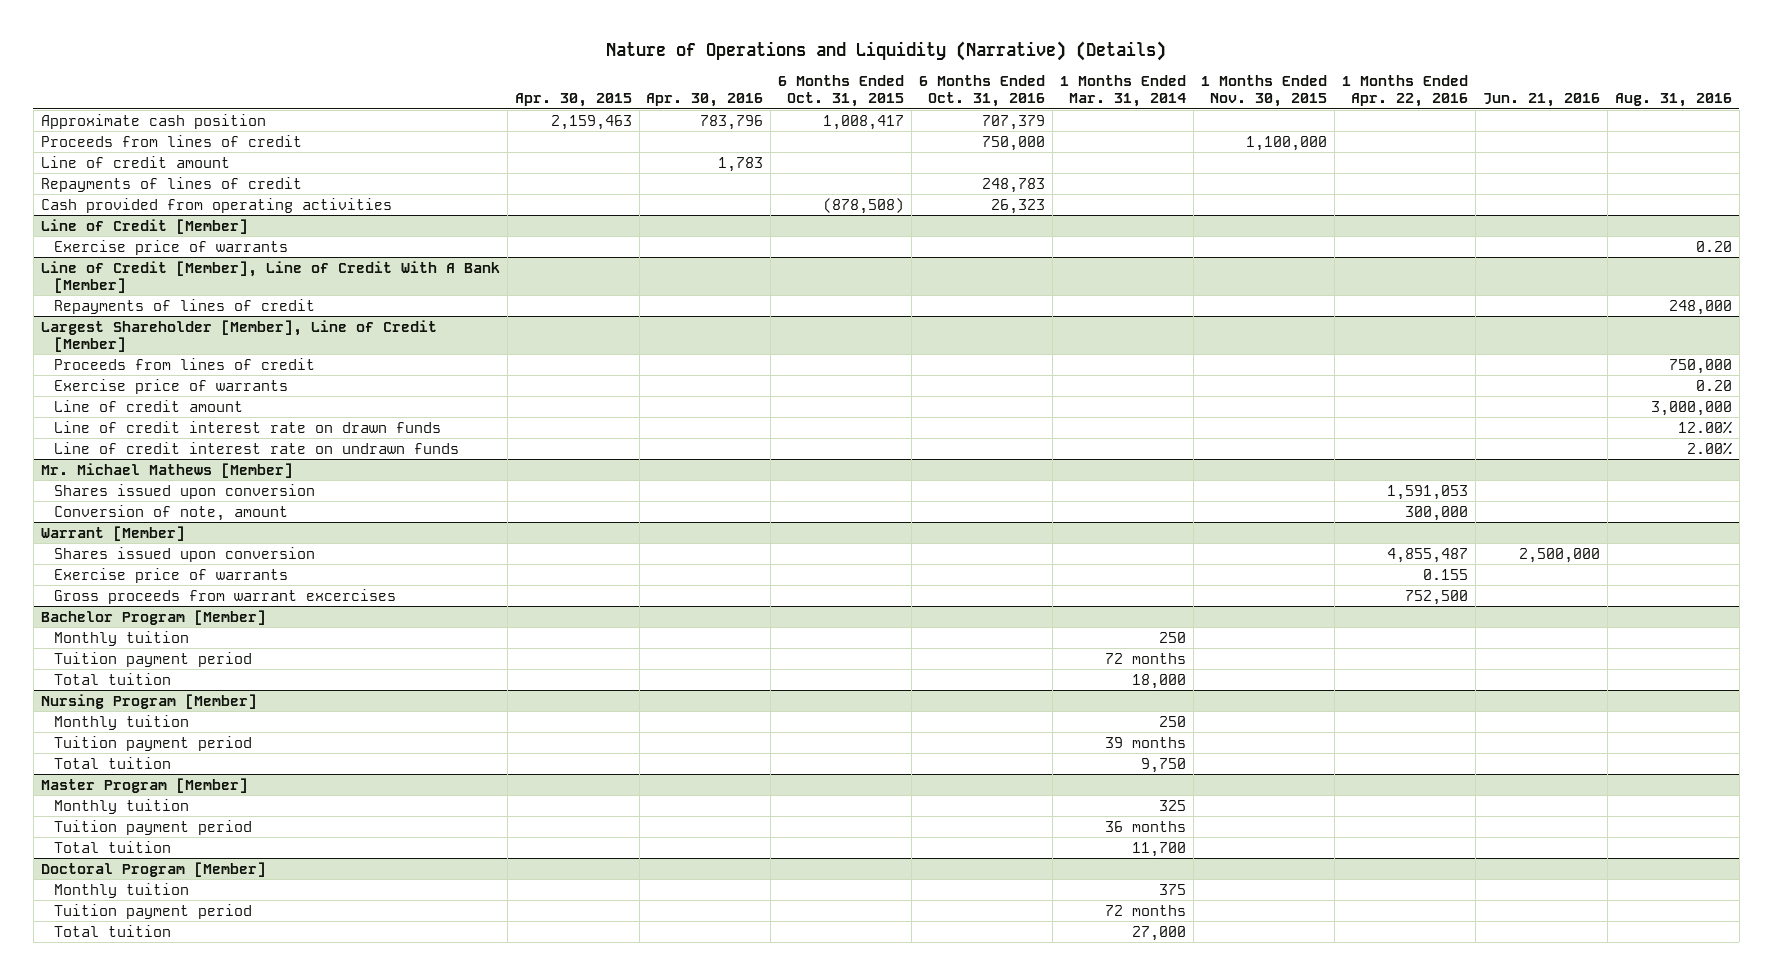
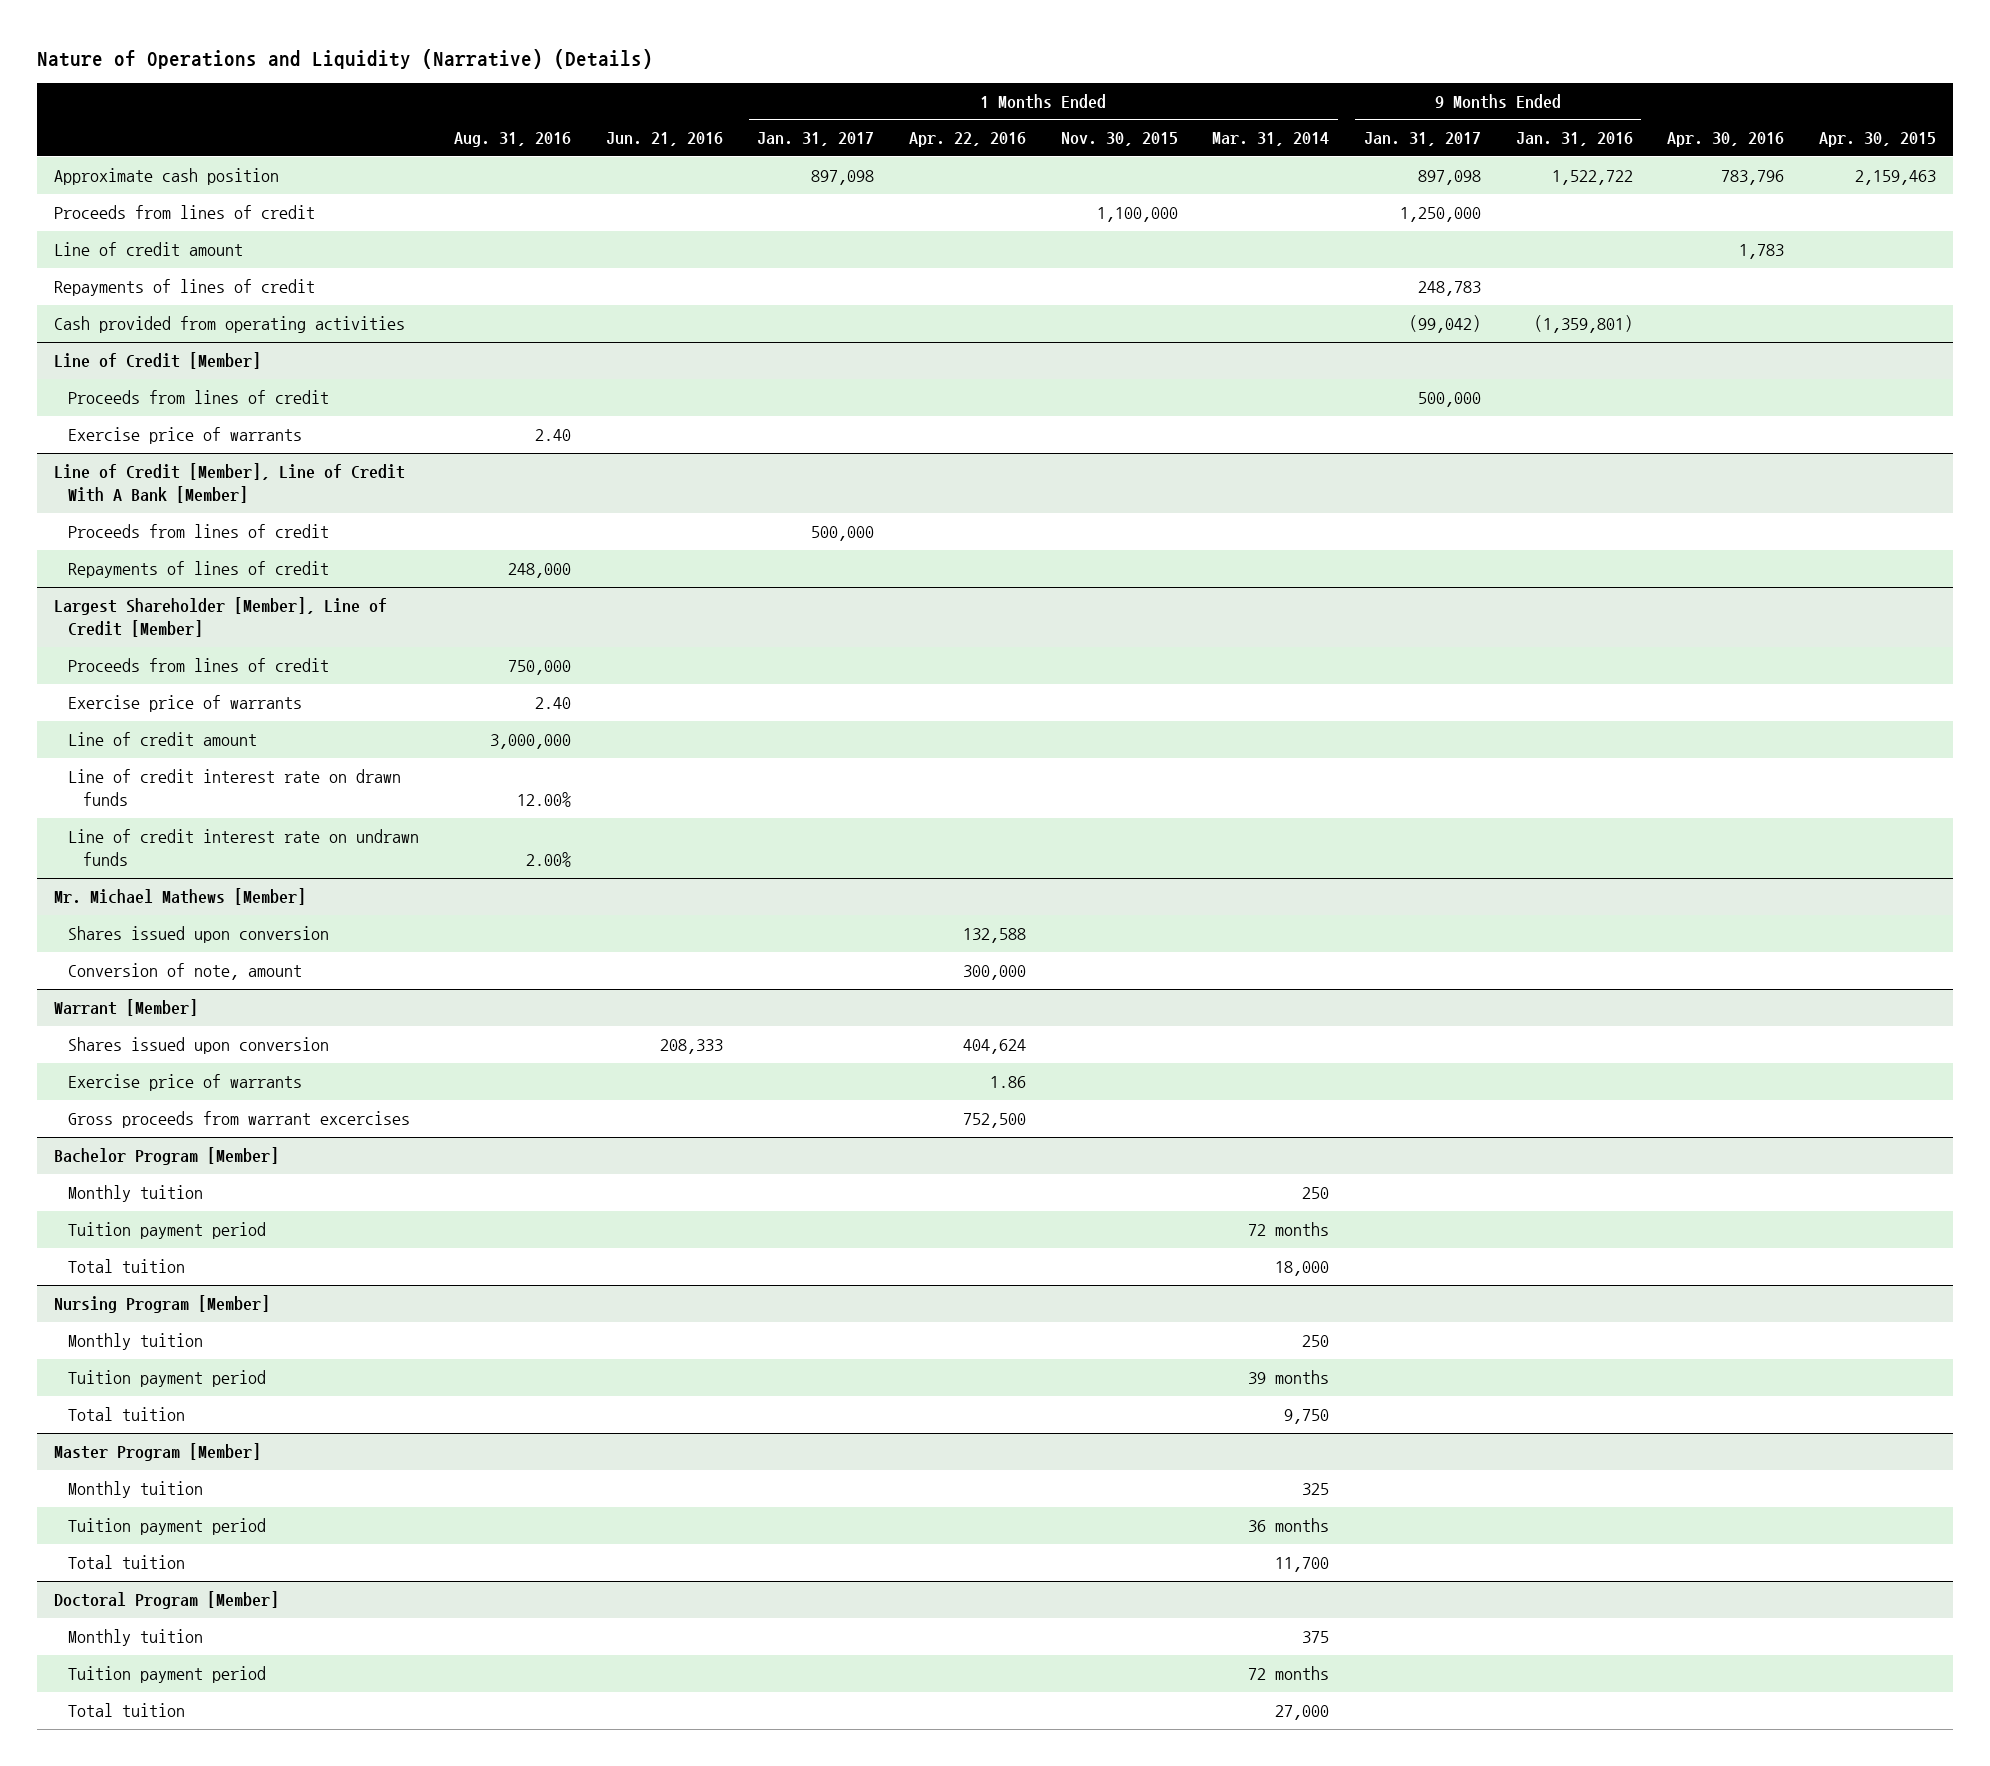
- | Apr. 30, 2015 | Apr. 30, 2016 | 6 Months Ended Oct. 31, 2015 | 6 Months Ended Oct. 31, 2016 | 1 Months Ended Mar. 31, 2014 | 1 Months Ended Nov. 30, 2015 | 1 Months Ended Apr. 22, 2016 | Jun. 21, 2016 | Aug. 31, 2016
+ | Aug. 31, 2016 | Jun. 21, 2016 | 1 Months Ended Jan. 31, 2017 | 1 Months Ended Apr. 22, 2016 | 1 Months Ended Nov. 30, 2015 | 1 Months Ended Mar. 31, 2014 | 9 Months Ended Jan. 31, 2017 | 9 Months Ended Jan. 31, 2016 | Apr. 30, 2016 | Apr. 30, 2015
@ Line of Credit [Member]
- Exercise price of warrants | | | | | | | | | 0.20
+ Proceeds from lines of credit | | | | | | | 500,000 | | |
+ Exercise price of warrants | 2.40 | | | | | | | | |
@ Line of Credit [Member], Line of Credit With A Bank [Member]
+ Proceeds from lines of credit | | | 500,000 | | | | | | |
@ Largest Shareholder [Member], Line of Credit [Member]
- Exercise price of warrants | | | | | | | | | 0.20
+ Exercise price of warrants | 2.40 | | | | | | | | |
@ Mr. Michael Mathews [Member]
- Shares issued upon conversion | | | | | | | 1,591,053 | |
+ Shares issued upon conversion | | | | 132,588 | | | | | |
@ Warrant [Member]
- Shares issued upon conversion | | | | | | | 4,855,487 | 2,500,000 |
- Exercise price of warrants | | | | | | | 0.155 | |
+ Shares issued upon conversion | | 208,333 | | 404,624 | | | | | |
+ Exercise price of warrants | | | | 1.86 | | | | | |

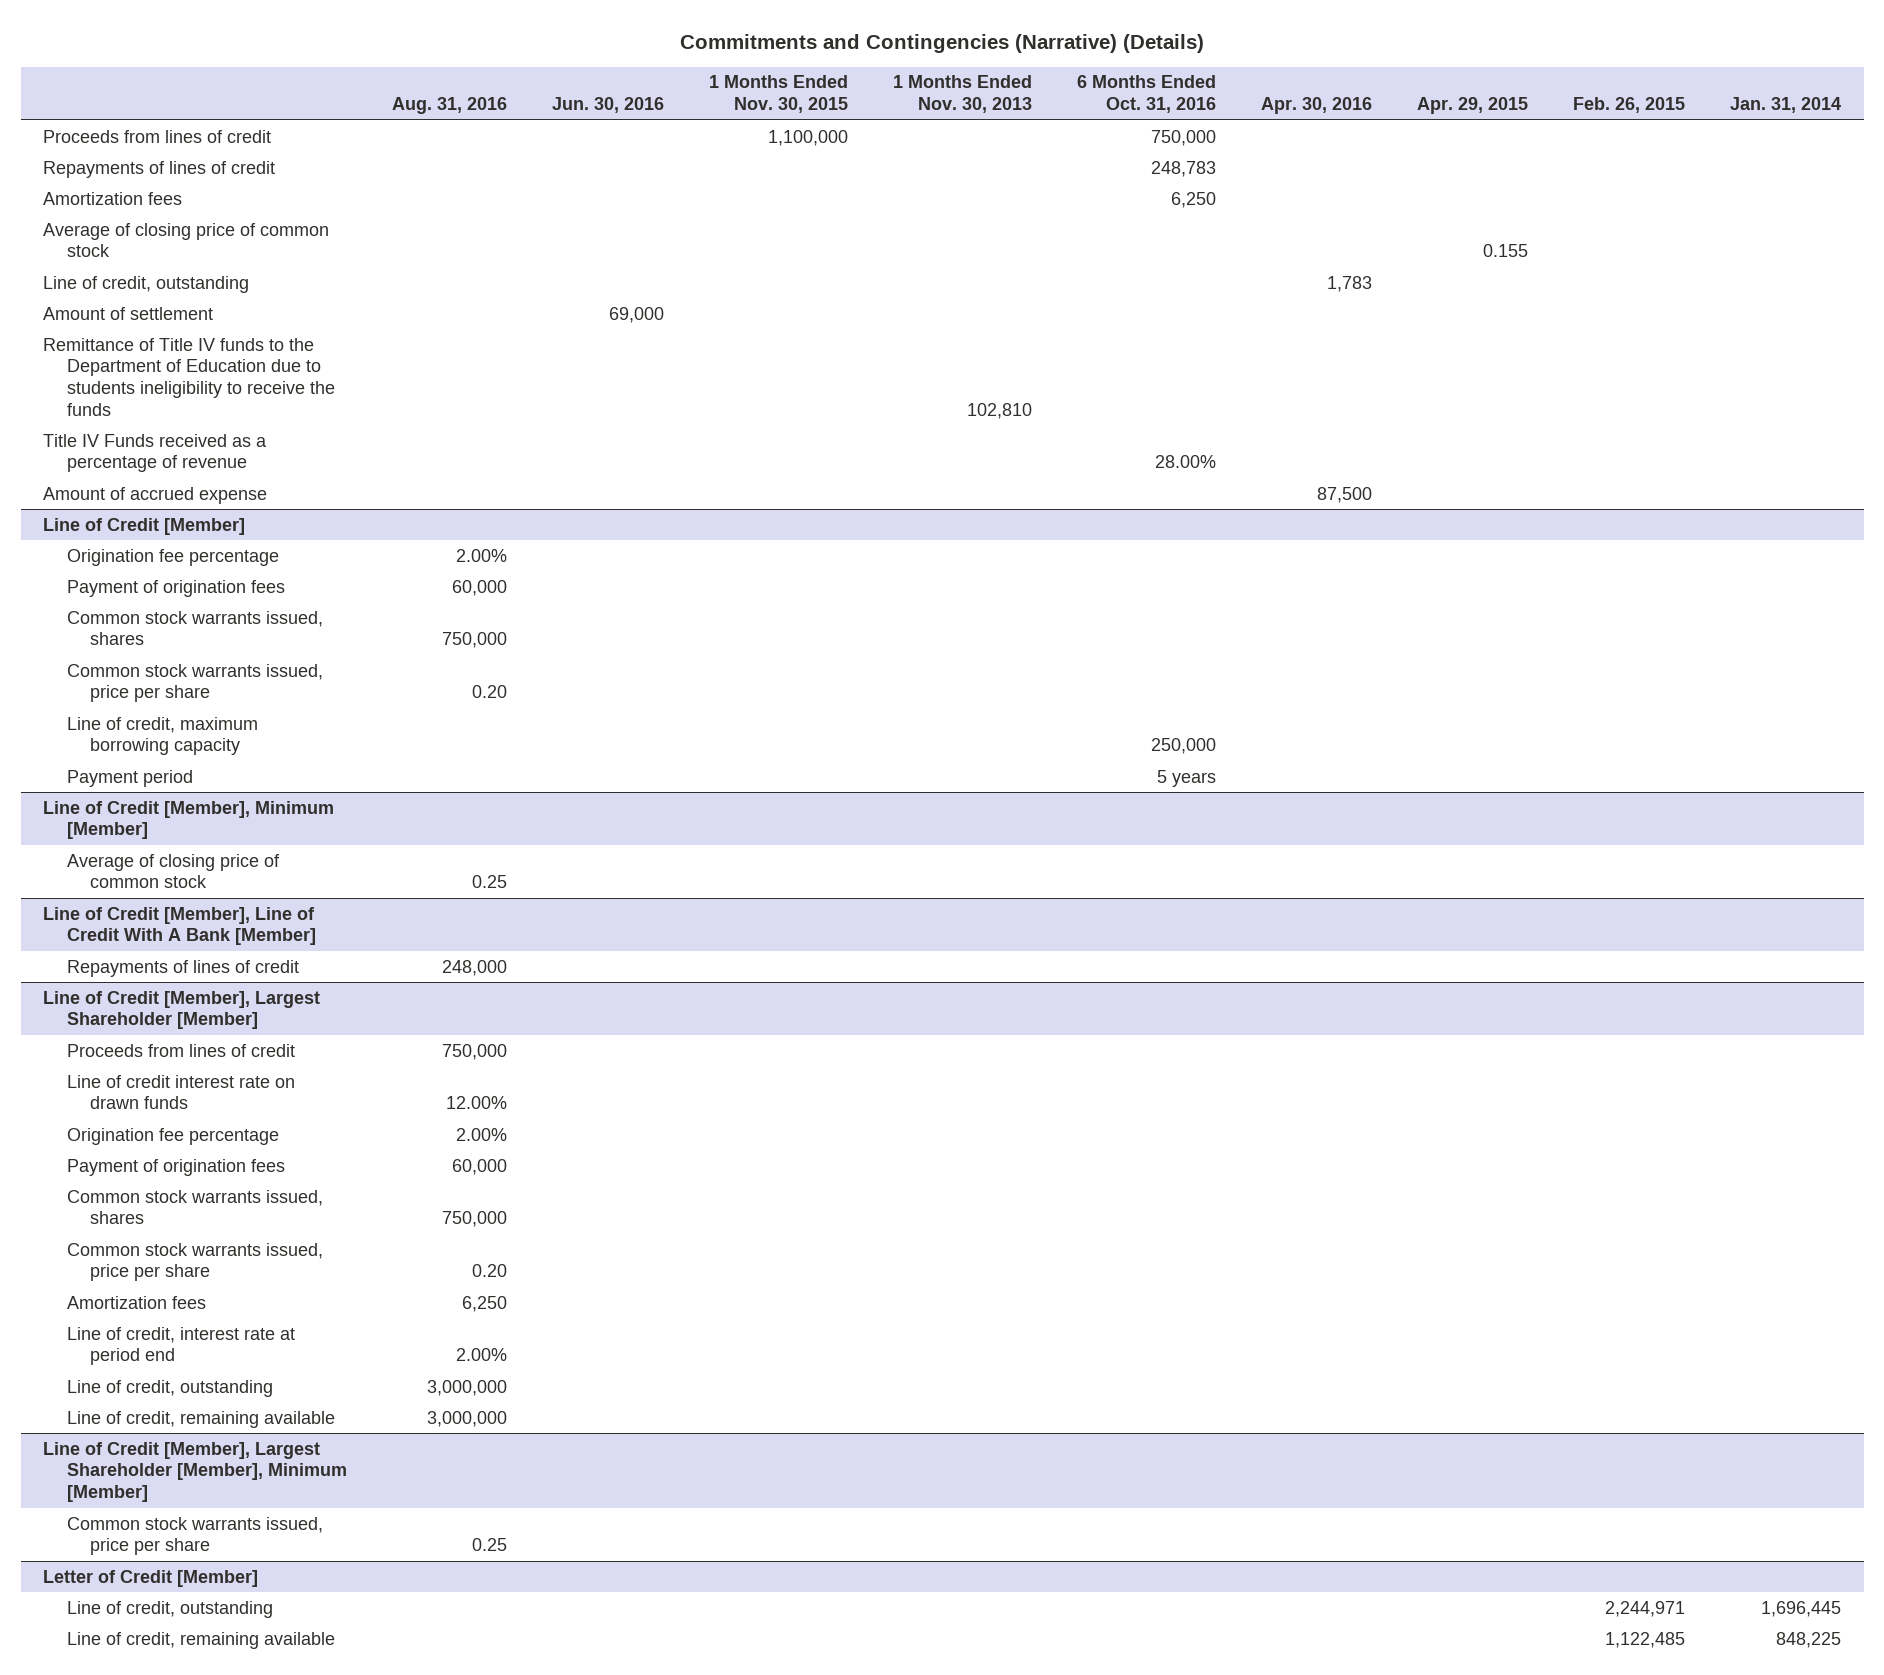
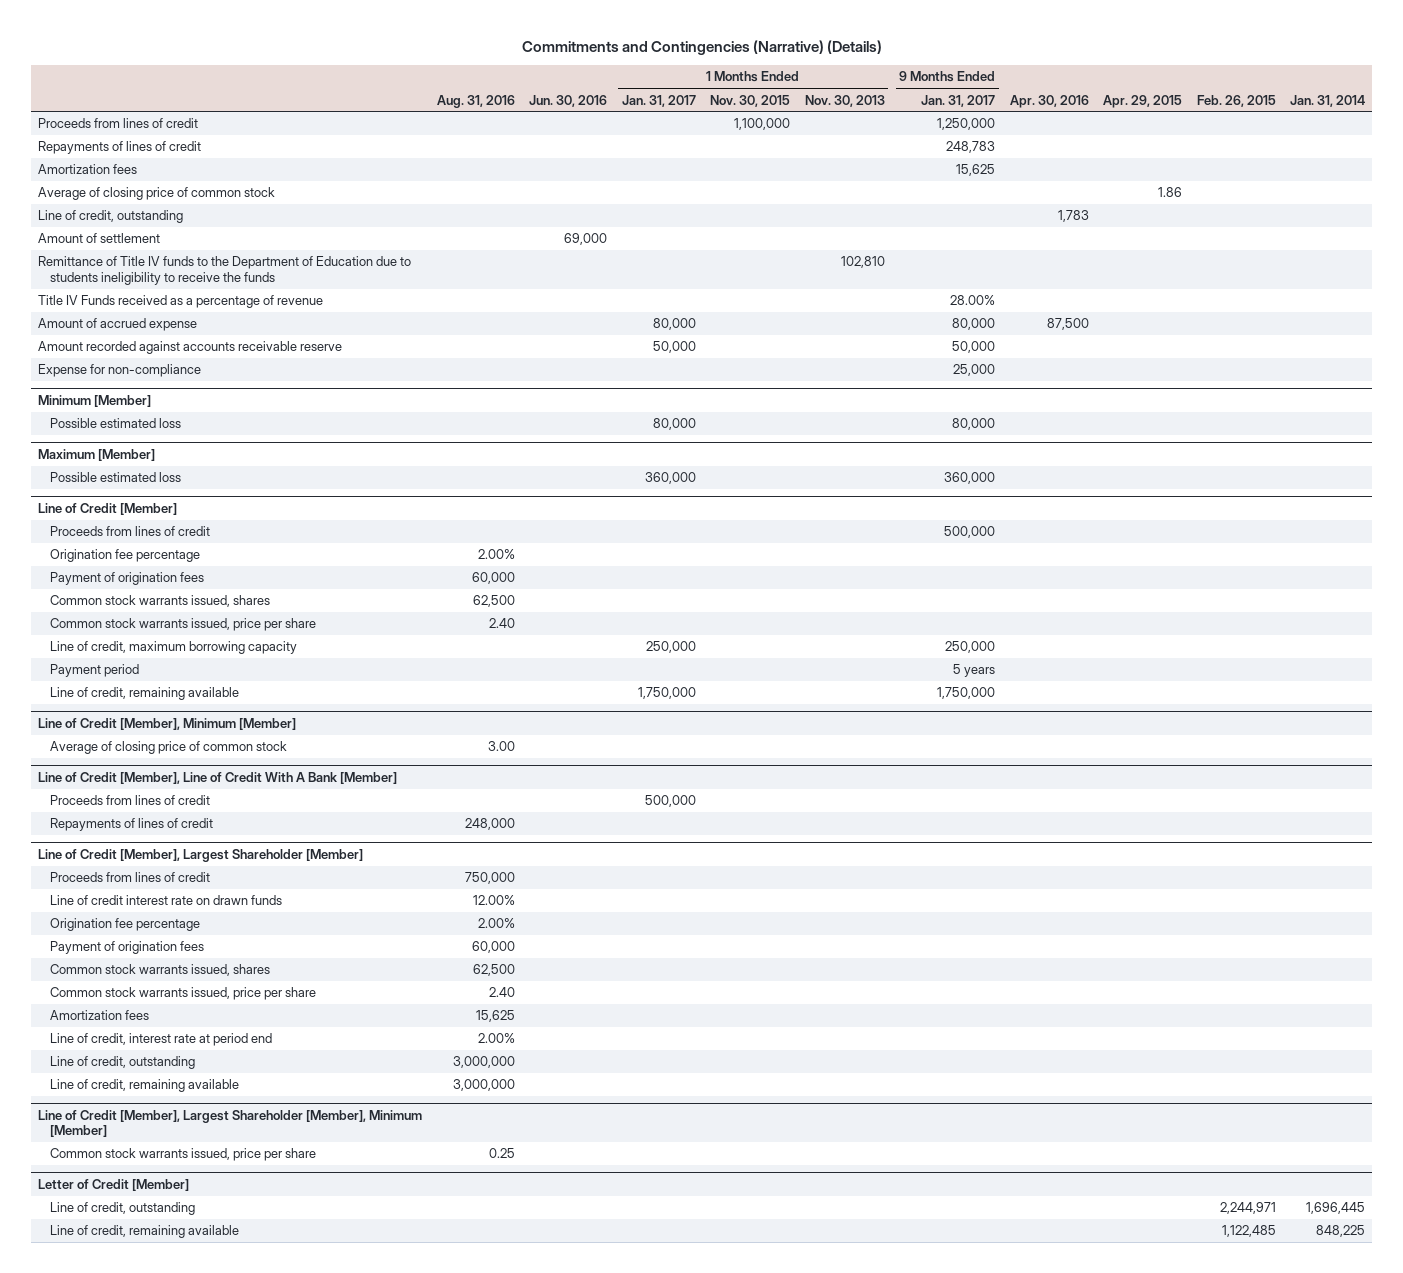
- | Aug. 31, 2016 | Jun. 30, 2016 | 1 Months Ended Nov. 30, 2015 | 1 Months Ended Nov. 30, 2013 | 6 Months Ended Oct. 31, 2016 | Apr. 30, 2016 | Apr. 29, 2015 | Feb. 26, 2015 | Jan. 31, 2014
+ | Aug. 31, 2016 | Jun. 30, 2016 | 1 Months Ended Jan. 31, 2017 | 1 Months Ended Nov. 30, 2015 | 1 Months Ended Nov. 30, 2013 | 9 Months Ended Jan. 31, 2017 | Apr. 30, 2016 | Apr. 29, 2015 | Feb. 26, 2015 | Jan. 31, 2014
- Average of closing price of common stock | | | | | | | 0.155 | |
+ Average of closing price of common stock | | | | | | | | 1.86 | |
+ Amount recorded against accounts receivable reserve | | | 50,000 | | | 50,000 | | | |
+ Expense for non-compliance | | | | | | 25,000 | | | |
+ Minimum [Member]
+ Possible estimated loss | | | 80,000 | | | 80,000 | | | |
+ Maximum [Member]
+ Possible estimated loss | | | 360,000 | | | 360,000 | | | |
@ Line of Credit [Member]
+ Proceeds from lines of credit | | | | | | 500,000 | | | |
- Common stock warrants issued, shares | 750,000 | | | | | | | |
- Common stock warrants issued, price per share | 0.20 | | | | | | | |
+ Common stock warrants issued, shares | 62,500 | | | | | | | | |
+ Common stock warrants issued, price per share | 2.40 | | | | | | | | |
+ Line of credit, remaining available | | | 1,750,000 | | | 1,750,000 | | | |
@ Line of Credit [Member], Minimum [Member]
- Average of closing price of common stock | 0.25 | | | | | | | |
+ Average of closing price of common stock | 3.00 | | | | | | | | |
@ Line of Credit [Member], Line of Credit With A Bank [Member]
+ Proceeds from lines of credit | | | 500,000 | | | | | | |
@ Line of Credit [Member], Largest Shareholder [Member]
- Common stock warrants issued, shares | 750,000 | | | | | | | |
- Common stock warrants issued, price per share | 0.20 | | | | | | | |
- Amortization fees | 6,250 | | | | | | | |
+ Common stock warrants issued, shares | 62,500 | | | | | | | | |
+ Common stock warrants issued, price per share | 2.40 | | | | | | | | |
+ Amortization fees | 15,625 | | | | | | | | |

